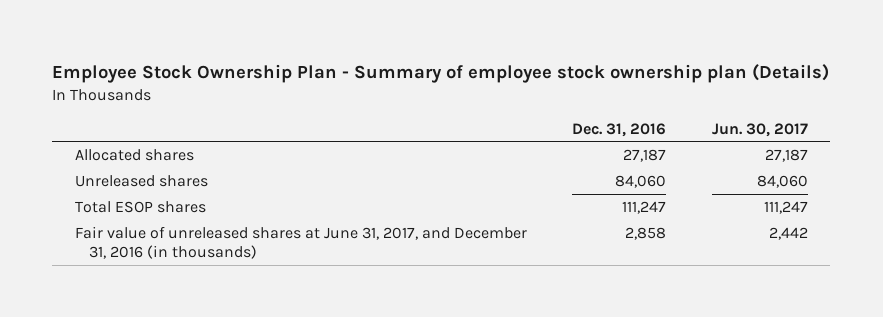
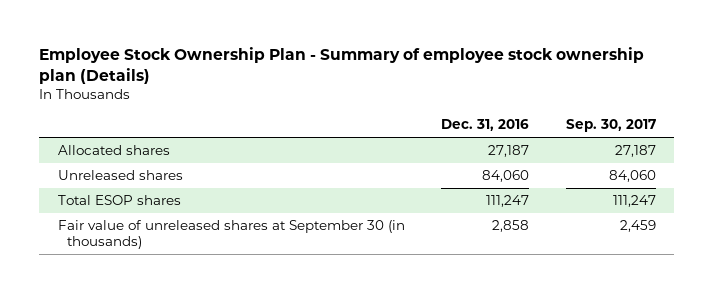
- | Dec. 31, 2016 | Jun. 30, 2017
+ | Dec. 31, 2016 | Sep. 30, 2017
- Fair value of unreleased shares at June 31, 2017, and December 31, 2016 (in thousands) | 2,858 | 2,442
+ Fair value of unreleased shares at September 30 (in thousands) | 2,858 | 2,459

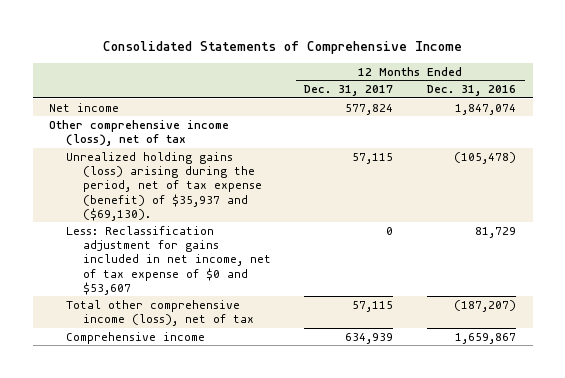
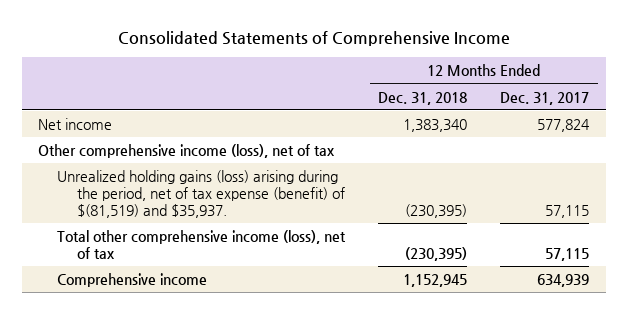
- | 12 Months Ended Dec. 31, 2017 | 12 Months Ended Dec. 31, 2016
+ | 12 Months Ended Dec. 31, 2018 | 12 Months Ended Dec. 31, 2017
- Unrealized holding gains (loss) arising during the period, net of tax expense (benefit) of $35,937 and ($69,130). | 57,115 | (105,478)
- Less: Reclassification adjustment for gains included in net income, net of tax expense of $0 and $53,607 | 0 | 81,729
+ Unrealized holding gains (loss) arising during the period, net of tax expense (benefit) of $(81,519) and $35,937. | (230,395) | 57,115

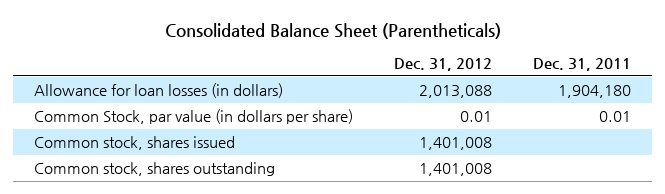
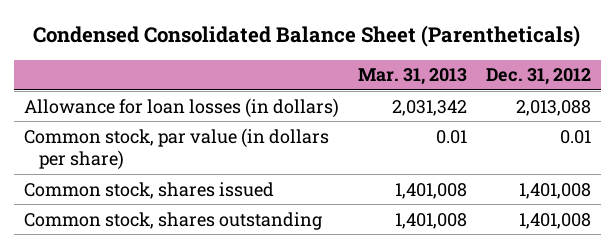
- Consolidated Balance Sheet (Parentheticals)
+ Condensed Consolidated Balance Sheet (Parentheticals)
- | Dec. 31, 2012 | Dec. 31, 2011
+ | Mar. 31, 2013 | Dec. 31, 2012
- Common Stock, par value (in dollars per share) | 0.01 | 0.01
+ Common stock, par value (in dollars per share) | 0.01 | 0.01

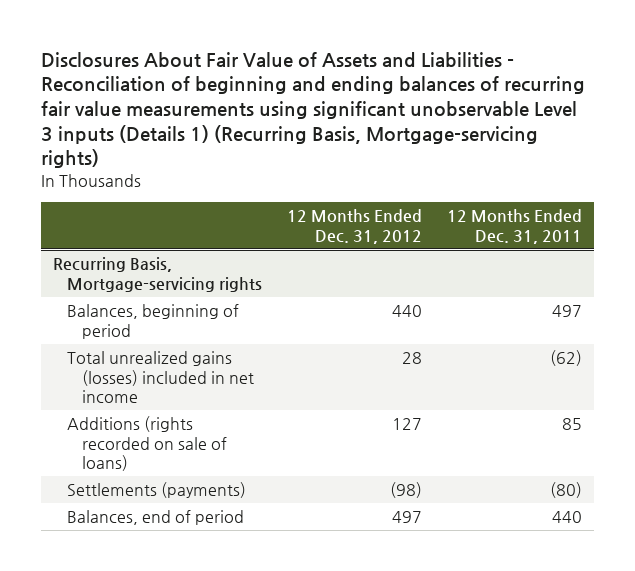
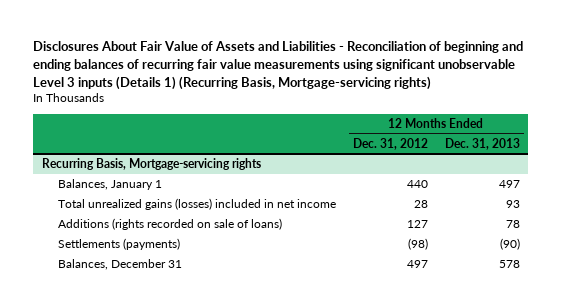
- | 12 Months Ended Dec. 31, 2012 | 12 Months Ended Dec. 31, 2011
+ | 12 Months Ended Dec. 31, 2012 | 12 Months Ended Dec. 31, 2013
@ Recurring Basis, Mortgage-servicing rights
- Balances, beginning of period | 440 | 497
+ Balances, January 1 | 440 | 497
- Balances, end of period | 497 | 440
+ Balances, December 31 | 497 | 578

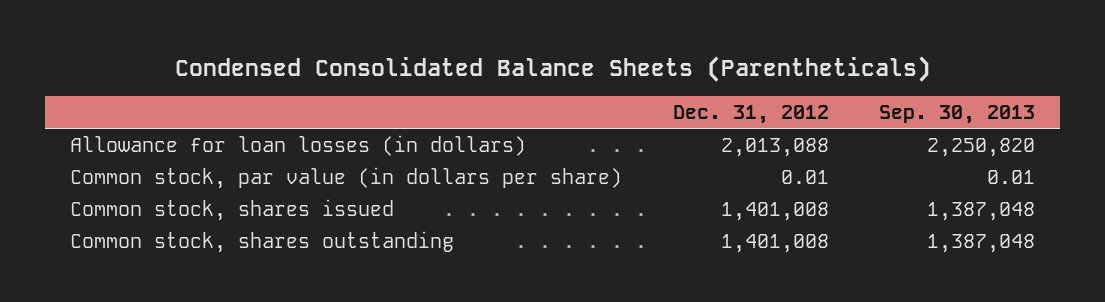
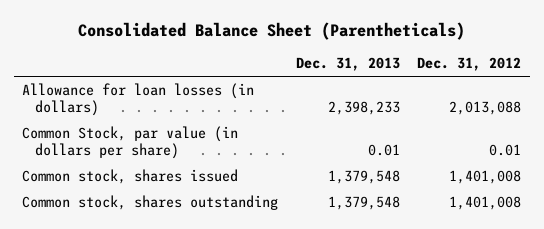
- Condensed Consolidated Balance Sheets (Parentheticals)
+ Consolidated Balance Sheet (Parentheticals)
- | Dec. 31, 2012 | Sep. 30, 2013
+ | Dec. 31, 2013 | Dec. 31, 2012
- Common stock, par value (in dollars per share) | 0.01 | 0.01
+ Common Stock, par value (in dollars per share) | 0.01 | 0.01

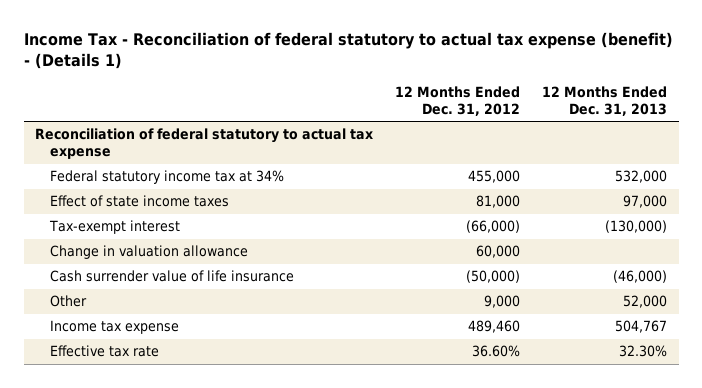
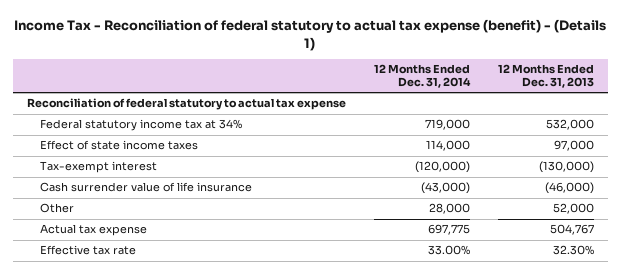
- | 12 Months Ended Dec. 31, 2012 | 12 Months Ended Dec. 31, 2013
+ | 12 Months Ended Dec. 31, 2014 | 12 Months Ended Dec. 31, 2013
- Change in valuation allowance | 60,000 |
- Income tax expense | 489,460 | 504,767
+ Actual tax expense | 697,775 | 504,767

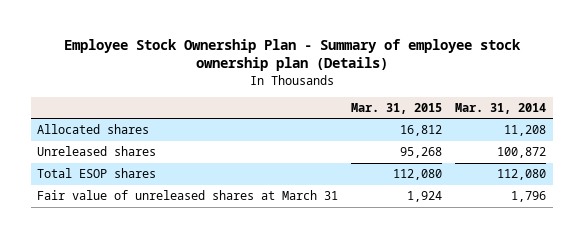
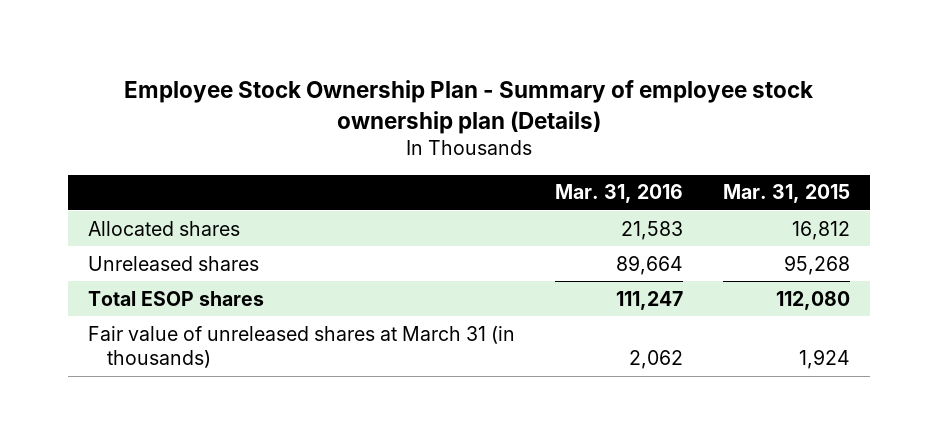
- | Mar. 31, 2015 | Mar. 31, 2014
+ | Mar. 31, 2016 | Mar. 31, 2015
- Fair value of unreleased shares at March 31 | 1,924 | 1,796
+ Fair value of unreleased shares at March 31 (in thousands) | 2,062 | 1,924

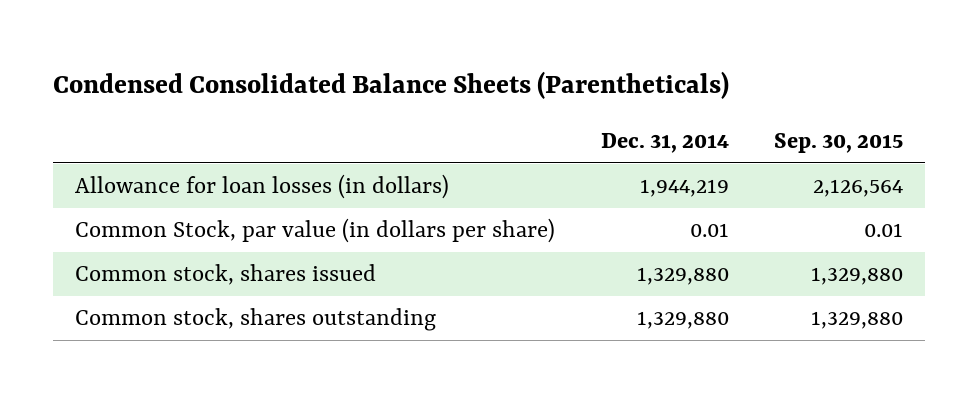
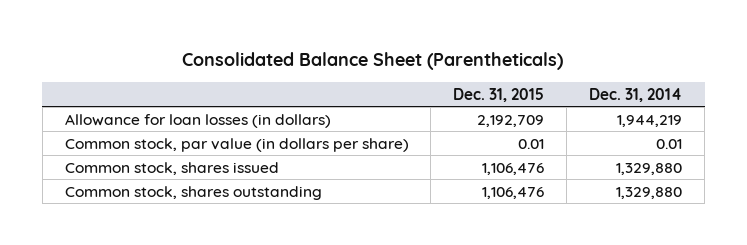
- Condensed Consolidated Balance Sheets (Parentheticals)
+ Consolidated Balance Sheet (Parentheticals)
- | Dec. 31, 2014 | Sep. 30, 2015
+ | Dec. 31, 2015 | Dec. 31, 2014
- Common Stock, par value (in dollars per share) | 0.01 | 0.01
+ Common stock, par value (in dollars per share) | 0.01 | 0.01

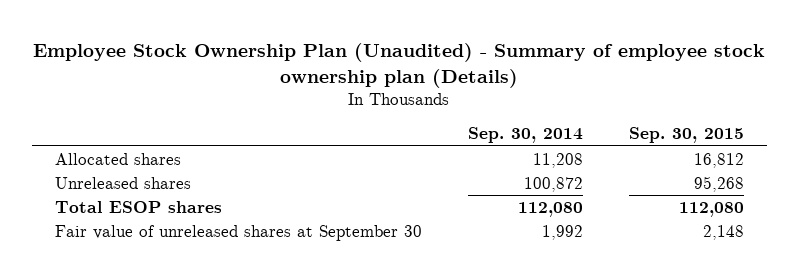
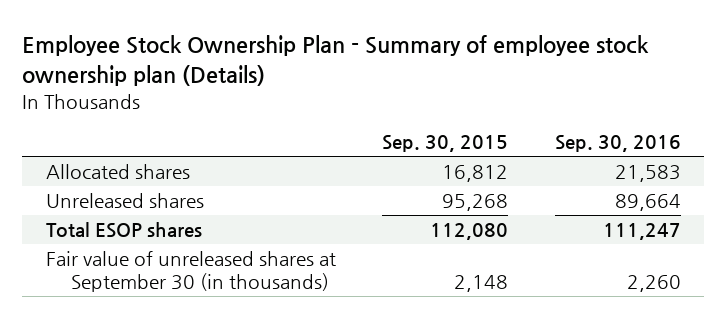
- Employee Stock Ownership Plan (Unaudited) - Summary of employee stock ownership plan (Details)
+ Employee Stock Ownership Plan - Summary of employee stock ownership plan (Details)
- | Sep. 30, 2014 | Sep. 30, 2015
+ | Sep. 30, 2015 | Sep. 30, 2016
- Fair value of unreleased shares at September 30 | 1,992 | 2,148
+ Fair value of unreleased shares at September 30 (in thousands) | 2,148 | 2,260

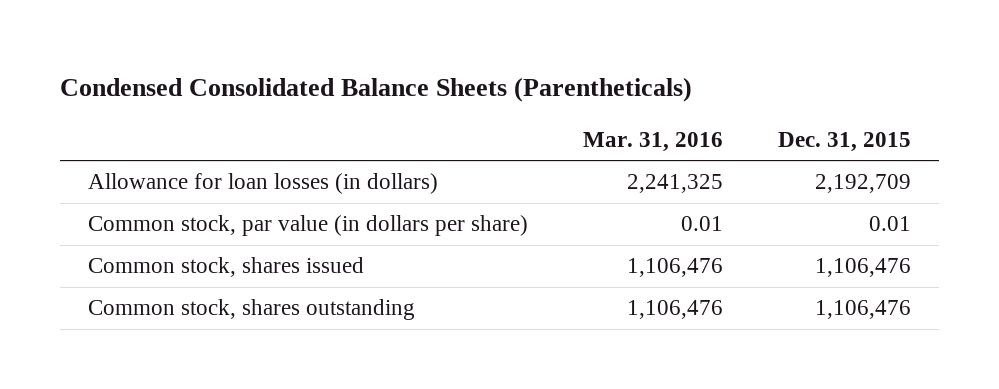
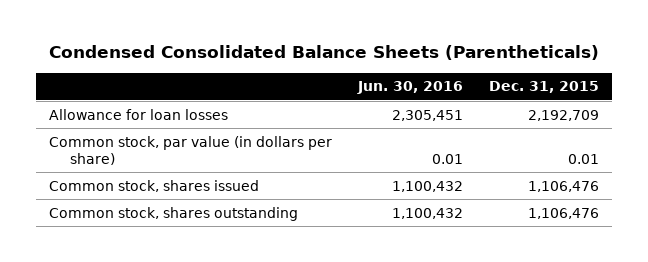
- | Mar. 31, 2016 | Dec. 31, 2015
+ | Jun. 30, 2016 | Dec. 31, 2015
- Allowance for loan losses (in dollars) | 2,241,325 | 2,192,709
+ Allowance for loan losses | 2,305,451 | 2,192,709

